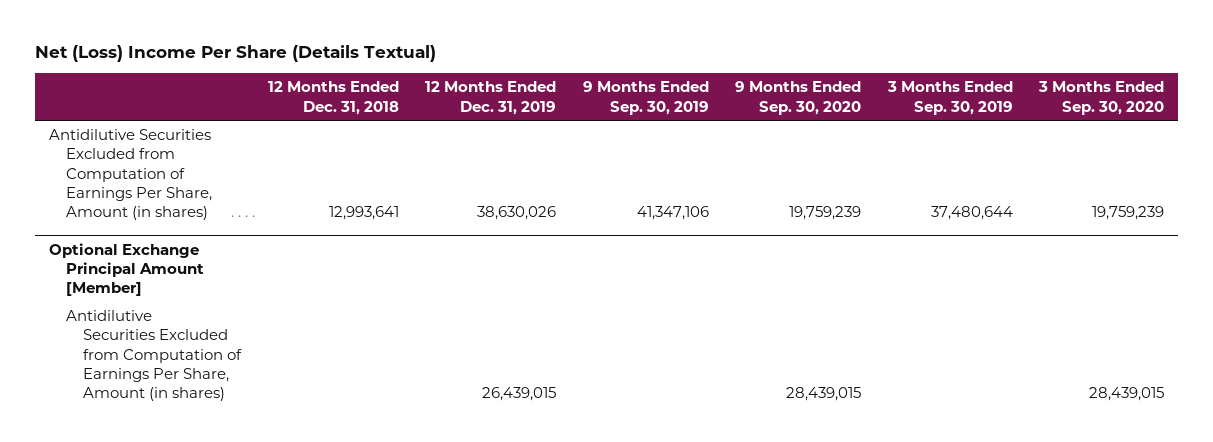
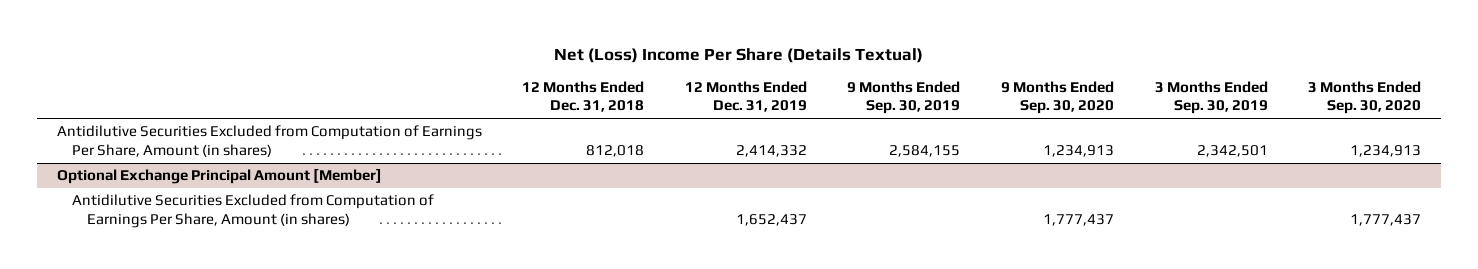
- Antidilutive Securities Excluded from Computation of Earnings Per Share, Amount (in shares) | 12,993,641 | 38,630,026 | 41,347,106 | 19,759,239 | 37,480,644 | 19,759,239
+ Antidilutive Securities Excluded from Computation of Earnings Per Share, Amount (in shares) | 812,018 | 2,414,332 | 2,584,155 | 1,234,913 | 2,342,501 | 1,234,913
@ Optional Exchange Principal Amount [Member]
- Antidilutive Securities Excluded from Computation of Earnings Per Share, Amount (in shares) | | 26,439,015 | | 28,439,015 | | 28,439,015
+ Antidilutive Securities Excluded from Computation of Earnings Per Share, Amount (in shares) | | 1,652,437 | | 1,777,437 | | 1,777,437

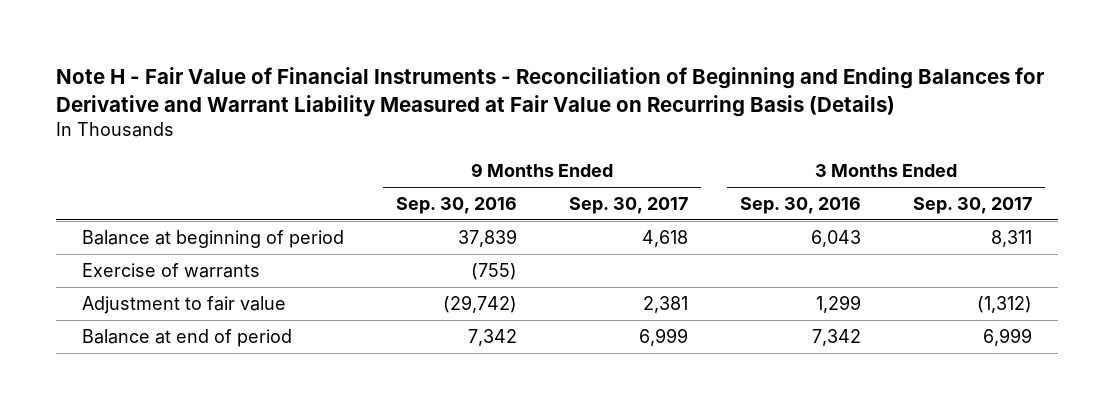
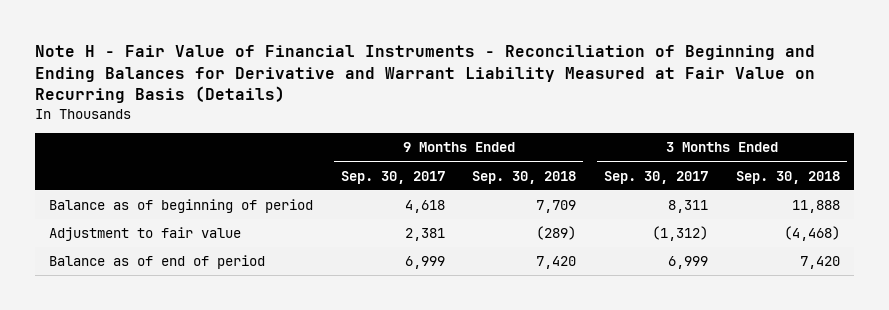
- | 9 Months Ended Sep. 30, 2016 | 9 Months Ended Sep. 30, 2017 | 3 Months Ended Sep. 30, 2016 | 3 Months Ended Sep. 30, 2017
+ | 9 Months Ended Sep. 30, 2017 | 9 Months Ended Sep. 30, 2018 | 3 Months Ended Sep. 30, 2017 | 3 Months Ended Sep. 30, 2018
- Balance at beginning of period | 37,839 | 4,618 | 6,043 | 8,311
- Exercise of warrants | (755) | | |
+ Balance as of beginning of period | 4,618 | 7,709 | 8,311 | 11,888
- Balance at end of period | 7,342 | 6,999 | 7,342 | 6,999
+ Balance as of end of period | 6,999 | 7,420 | 6,999 | 7,420

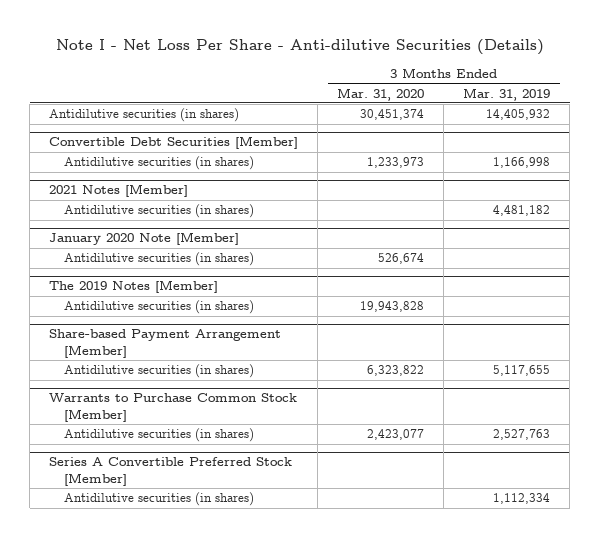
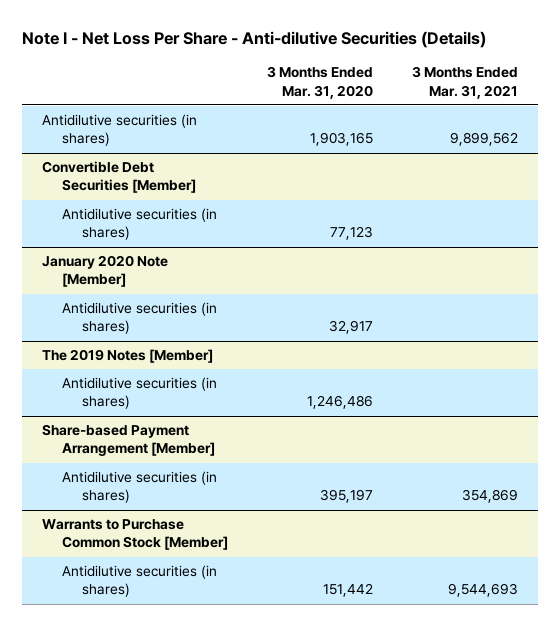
- | 3 Months Ended Mar. 31, 2020 | 3 Months Ended Mar. 31, 2019
+ | 3 Months Ended Mar. 31, 2020 | 3 Months Ended Mar. 31, 2021
- Antidilutive securities (in shares) | 30,451,374 | 14,405,932
+ Antidilutive securities (in shares) | 1,903,165 | 9,899,562
@ Convertible Debt Securities [Member]
- Antidilutive securities (in shares) | 1,233,973 | 1,166,998
- 2021 Notes [Member]
- Antidilutive securities (in shares) | | 4,481,182
@ Convertible Debt Securities [Member]
+ Antidilutive securities (in shares) | 77,123 |
@ January 2020 Note [Member]
- Antidilutive securities (in shares) | 526,674 |
+ Antidilutive securities (in shares) | 32,917 |
@ The 2019 Notes [Member]
- Antidilutive securities (in shares) | 19,943,828 |
+ Antidilutive securities (in shares) | 1,246,486 |
@ Share-based Payment Arrangement [Member]
- Antidilutive securities (in shares) | 6,323,822 | 5,117,655
+ Antidilutive securities (in shares) | 395,197 | 354,869
@ Warrants to Purchase Common Stock [Member]
- Antidilutive securities (in shares) | 2,423,077 | 2,527,763
- Series A Convertible Preferred Stock [Member]
- Antidilutive securities (in shares) | | 1,112,334
@ Warrants to Purchase Common Stock [Member]
+ Antidilutive securities (in shares) | 151,442 | 9,544,693

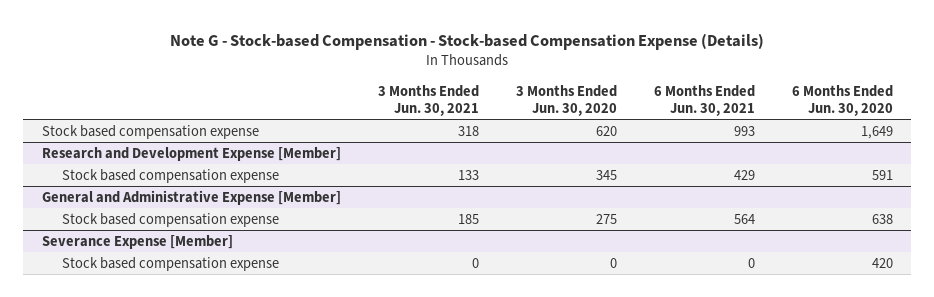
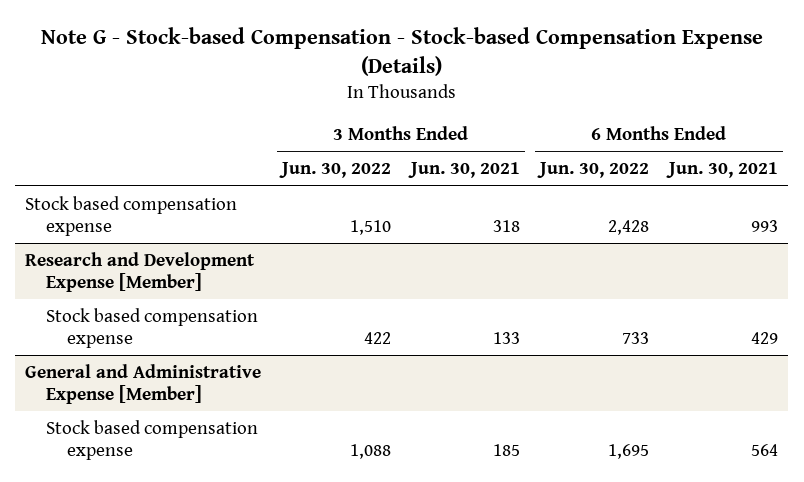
- | 3 Months Ended Jun. 30, 2021 | 3 Months Ended Jun. 30, 2020 | 6 Months Ended Jun. 30, 2021 | 6 Months Ended Jun. 30, 2020
+ | 3 Months Ended Jun. 30, 2022 | 3 Months Ended Jun. 30, 2021 | 6 Months Ended Jun. 30, 2022 | 6 Months Ended Jun. 30, 2021
- Severance Expense [Member]
- Stock based compensation expense | 0 | 0 | 0 | 420

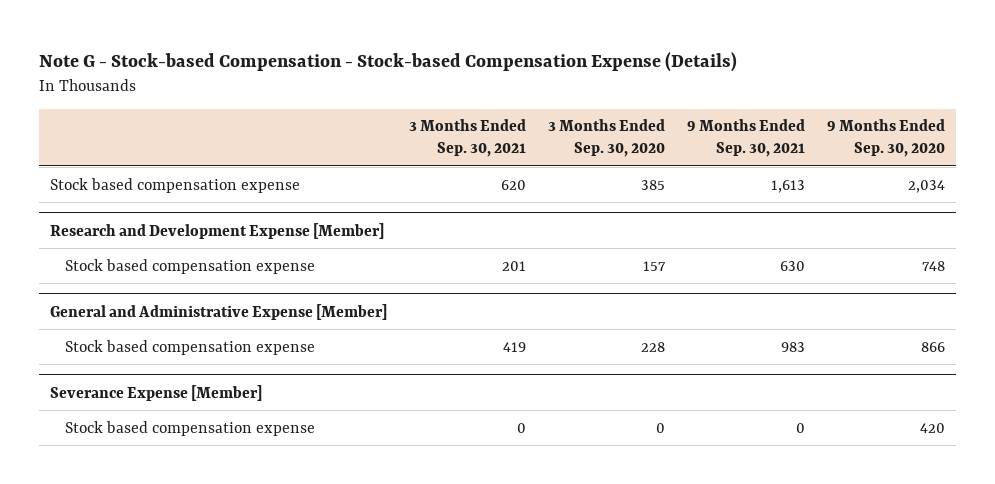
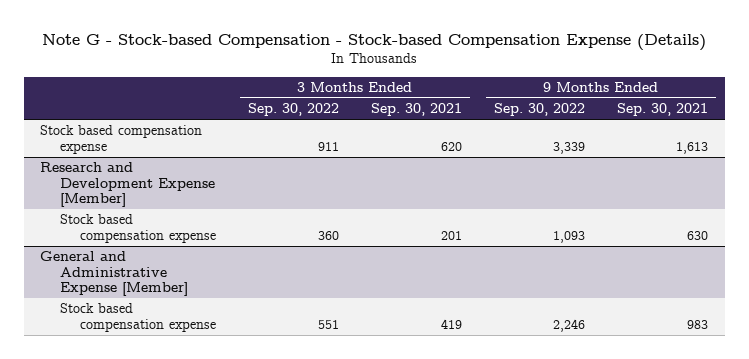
- | 3 Months Ended Sep. 30, 2021 | 3 Months Ended Sep. 30, 2020 | 9 Months Ended Sep. 30, 2021 | 9 Months Ended Sep. 30, 2020
+ | 3 Months Ended Sep. 30, 2022 | 3 Months Ended Sep. 30, 2021 | 9 Months Ended Sep. 30, 2022 | 9 Months Ended Sep. 30, 2021
- Severance Expense [Member]
- Stock based compensation expense | 0 | 0 | 0 | 420

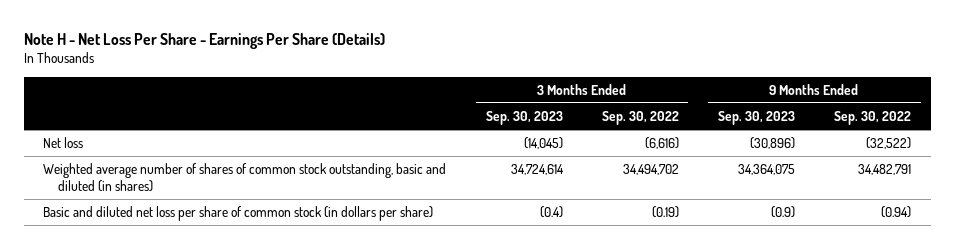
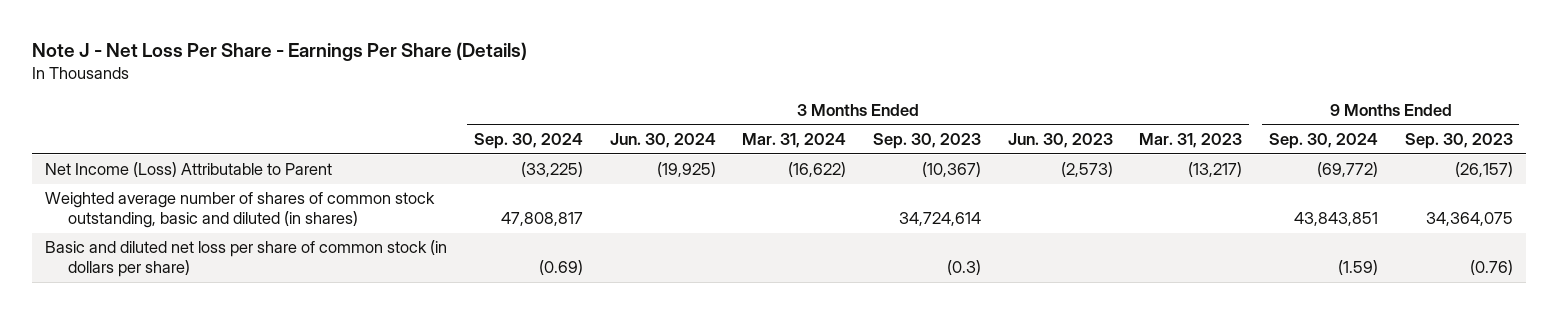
- Note H - Net Loss Per Share - Earnings Per Share (Details)
+ Note J - Net Loss Per Share - Earnings Per Share (Details)
- | 3 Months Ended Sep. 30, 2023 | 3 Months Ended Sep. 30, 2022 | 9 Months Ended Sep. 30, 2023 | 9 Months Ended Sep. 30, 2022
+ | 3 Months Ended Sep. 30, 2024 | 3 Months Ended Jun. 30, 2024 | 3 Months Ended Mar. 31, 2024 | 3 Months Ended Sep. 30, 2023 | 3 Months Ended Jun. 30, 2023 | 3 Months Ended Mar. 31, 2023 | 9 Months Ended Sep. 30, 2024 | 9 Months Ended Sep. 30, 2023
- Net loss | (14,045) | (6,616) | (30,896) | (32,522)
+ Net Income (Loss) Attributable to Parent | (33,225) | (19,925) | (16,622) | (10,367) | (2,573) | (13,217) | (69,772) | (26,157)
- Basic and diluted net loss per share of common stock (in dollars per share) | (0.4) | (0.19) | (0.9) | (0.94)
+ Basic and diluted net loss per share of common stock (in dollars per share) | (0.69) | | | (0.3) | | | (1.59) | (0.76)

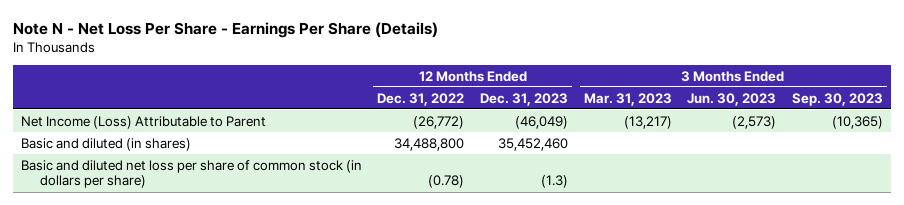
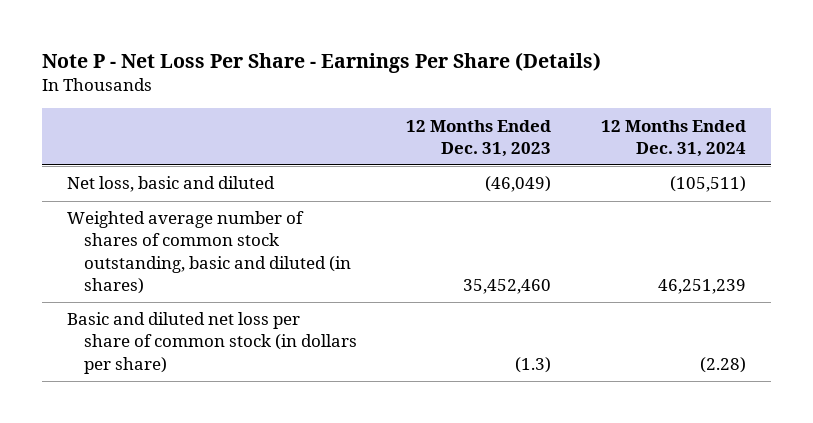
- Note N - Net Loss Per Share - Earnings Per Share (Details)
+ Note P - Net Loss Per Share - Earnings Per Share (Details)
- | 12 Months Ended Dec. 31, 2022 | 12 Months Ended Dec. 31, 2023 | 3 Months Ended Mar. 31, 2023 | 3 Months Ended Jun. 30, 2023 | 3 Months Ended Sep. 30, 2023
+ | 12 Months Ended Dec. 31, 2023 | 12 Months Ended Dec. 31, 2024
- Net Income (Loss) Attributable to Parent | (26,772) | (46,049) | (13,217) | (2,573) | (10,365)
- Basic and diluted (in shares) | 34,488,800 | 35,452,460 | | |
+ Net loss, basic and diluted | (46,049) | (105,511)
+ Weighted average number of shares of common stock outstanding, basic and diluted (in shares) | 35,452,460 | 46,251,239

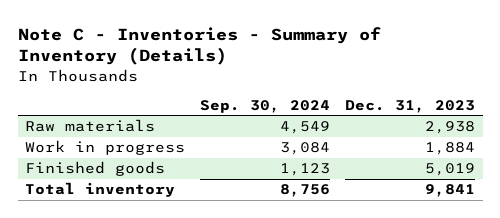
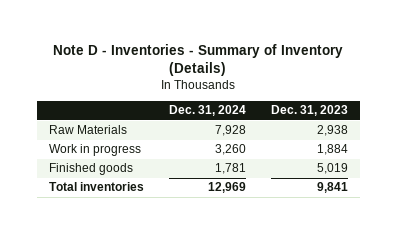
- Note C - Inventories - Summary of Inventory (Details)
+ Note D - Inventories - Summary of Inventory (Details)
- | Sep. 30, 2024 | Dec. 31, 2023
+ | Dec. 31, 2024 | Dec. 31, 2023
- Raw materials | 4,549 | 2,938
+ Raw Materials | 7,928 | 2,938
- Total inventory | 8,756 | 9,841
+ Total inventories | 12,969 | 9,841

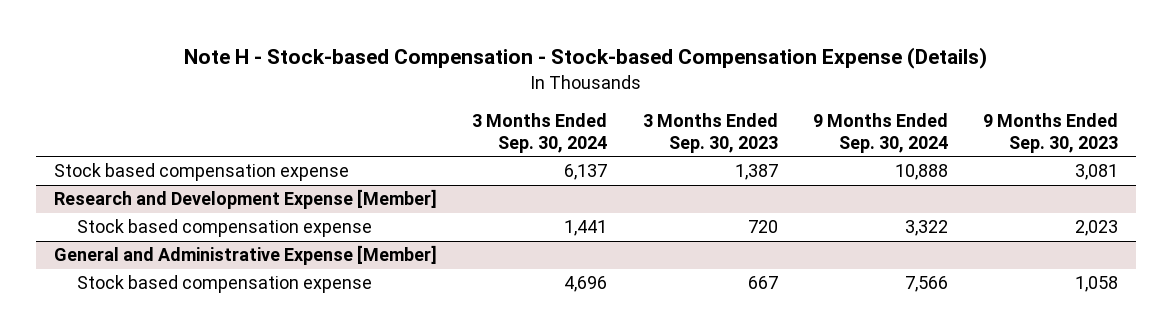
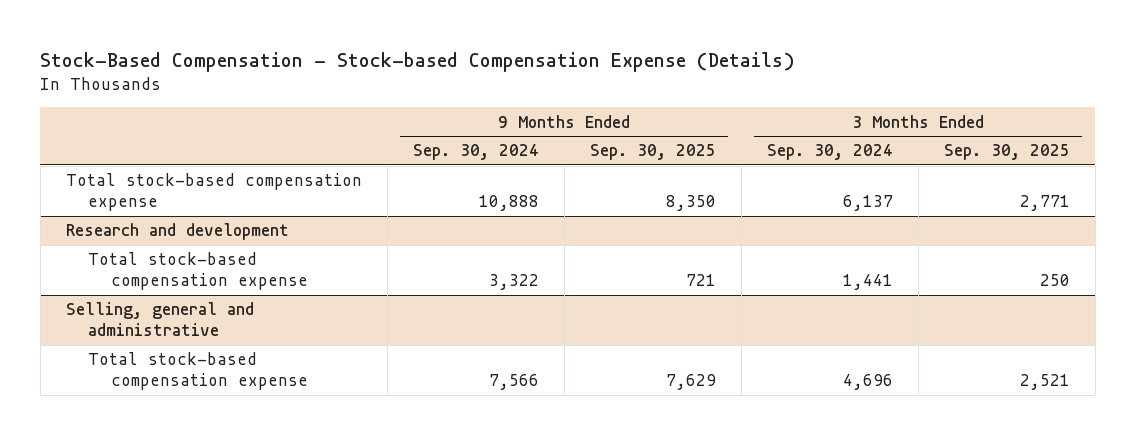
- Note H - Stock-based Compensation - Stock-based Compensation Expense (Details)
+ Stock-Based Compensation - Stock-based Compensation Expense (Details)
- | 3 Months Ended Sep. 30, 2024 | 3 Months Ended Sep. 30, 2023 | 9 Months Ended Sep. 30, 2024 | 9 Months Ended Sep. 30, 2023
+ | 9 Months Ended Sep. 30, 2024 | 9 Months Ended Sep. 30, 2025 | 3 Months Ended Sep. 30, 2024 | 3 Months Ended Sep. 30, 2025
- Stock based compensation expense | 6,137 | 1,387 | 10,888 | 3,081
- Research and Development Expense [Member]
- Stock based compensation expense | 1,441 | 720 | 3,322 | 2,023
- General and Administrative Expense [Member]
- Stock based compensation expense | 4,696 | 667 | 7,566 | 1,058
+ Total stock-based compensation expense | 10,888 | 8,350 | 6,137 | 2,771
+ Research and development
+ Total stock-based compensation expense | 3,322 | 721 | 1,441 | 250
+ Selling, general and administrative
+ Total stock-based compensation expense | 7,566 | 7,629 | 4,696 | 2,521

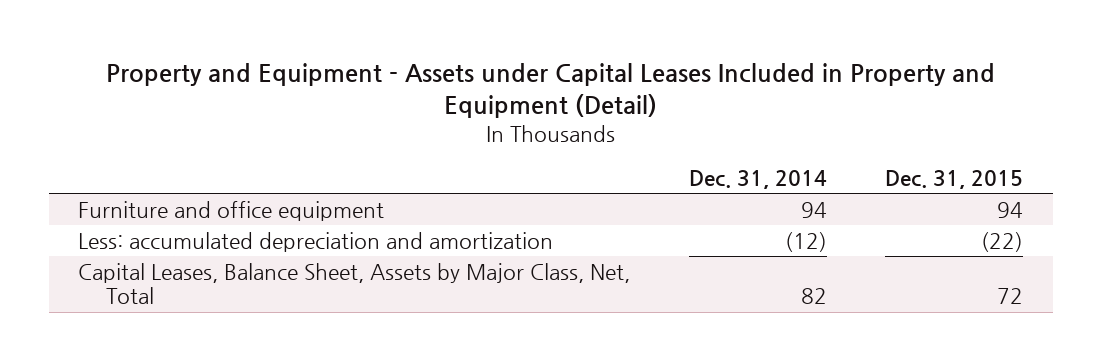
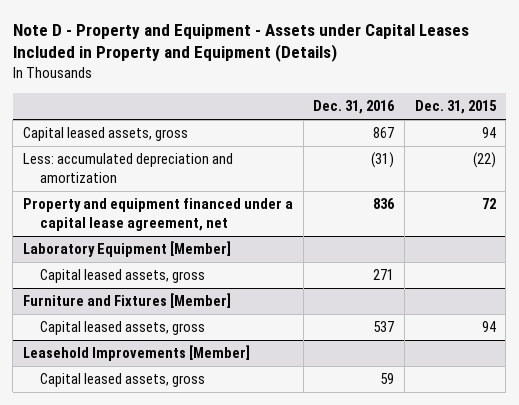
- Property and Equipment - Assets under Capital Leases Included in Property and Equipment (Detail)
+ Note D - Property and Equipment - Assets under Capital Leases Included in Property and Equipment (Details)
- | Dec. 31, 2014 | Dec. 31, 2015
+ | Dec. 31, 2016 | Dec. 31, 2015
- Furniture and office equipment | 94 | 94
+ Capital leased assets, gross | 867 | 94
- Capital Leases, Balance Sheet, Assets by Major Class, Net, Total | 82 | 72
+ Property and equipment financed under a capital lease agreement, net | 836 | 72
+ Laboratory Equipment [Member]
+ Capital leased assets, gross | 271 |
+ Furniture and Fixtures [Member]
+ Capital leased assets, gross | 537 | 94
+ Leasehold Improvements [Member]
+ Capital leased assets, gross | 59 |

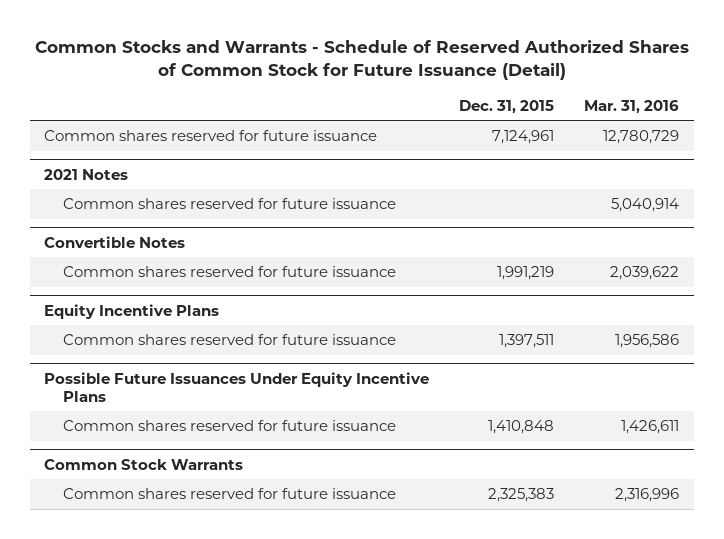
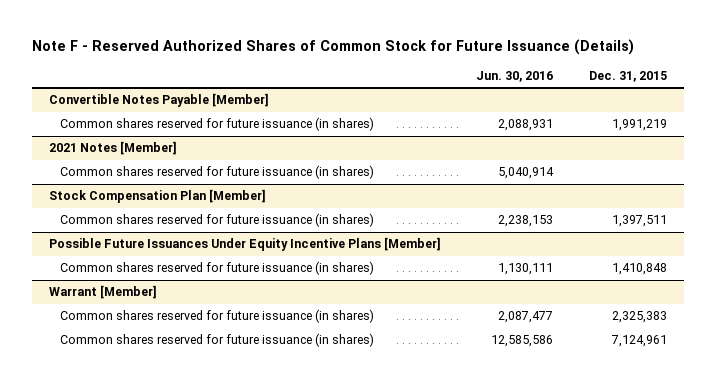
- Common Stocks and Warrants - Schedule of Reserved Authorized Shares of Common Stock for Future Issuance (Detail)
+ Note F - Reserved Authorized Shares of Common Stock for Future Issuance (Details)
- | Dec. 31, 2015 | Mar. 31, 2016
+ | Jun. 30, 2016 | Dec. 31, 2015
- Common shares reserved for future issuance | 7,124,961 | 12,780,729
- 2021 Notes
- Common shares reserved for future issuance | | 5,040,914
- Convertible Notes
- Common shares reserved for future issuance | 1,991,219 | 2,039,622
- Equity Incentive Plans
- Common shares reserved for future issuance | 1,397,511 | 1,956,586
- Possible Future Issuances Under Equity Incentive Plans
- Common shares reserved for future issuance | 1,410,848 | 1,426,611
- Common Stock Warrants
- Common shares reserved for future issuance | 2,325,383 | 2,316,996
+ Convertible Notes Payable [Member]
+ Common shares reserved for future issuance (in shares) | 2,088,931 | 1,991,219
+ 2021 Notes [Member]
+ Common shares reserved for future issuance (in shares) | 5,040,914 |
+ Stock Compensation Plan [Member]
+ Common shares reserved for future issuance (in shares) | 2,238,153 | 1,397,511
+ Possible Future Issuances Under Equity Incentive Plans [Member]
+ Common shares reserved for future issuance (in shares) | 1,130,111 | 1,410,848
+ Warrant [Member]
+ Common shares reserved for future issuance (in shares) | 2,087,477 | 2,325,383
+ Common shares reserved for future issuance (in shares) | 12,585,586 | 7,124,961

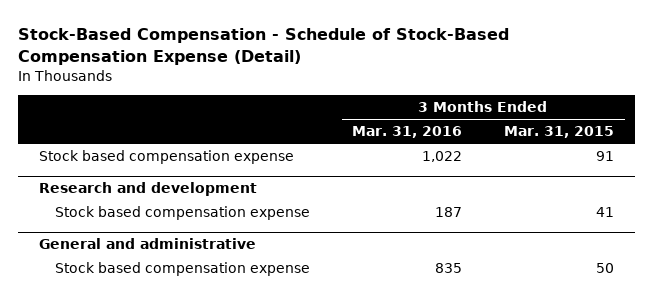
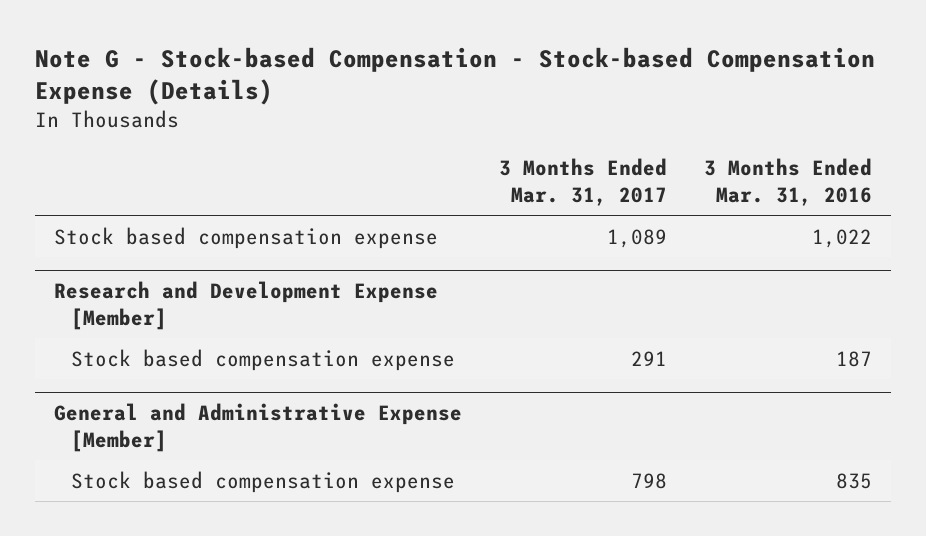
- Stock-Based Compensation - Schedule of Stock-Based Compensation Expense (Detail)
+ Note G - Stock-based Compensation - Stock-based Compensation Expense (Details)
- | 3 Months Ended Mar. 31, 2016 | 3 Months Ended Mar. 31, 2015
+ | 3 Months Ended Mar. 31, 2017 | 3 Months Ended Mar. 31, 2016
- Research and development
+ Research and Development Expense [Member]
- General and administrative
+ General and Administrative Expense [Member]

